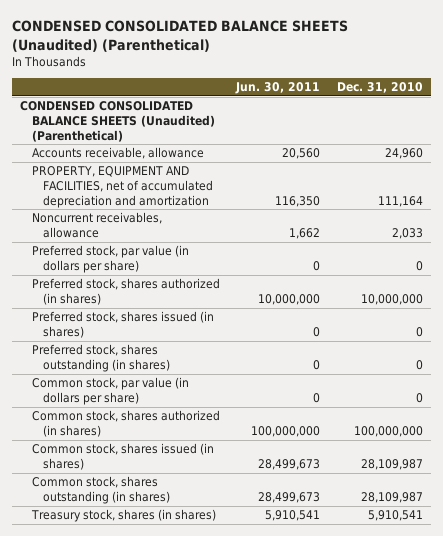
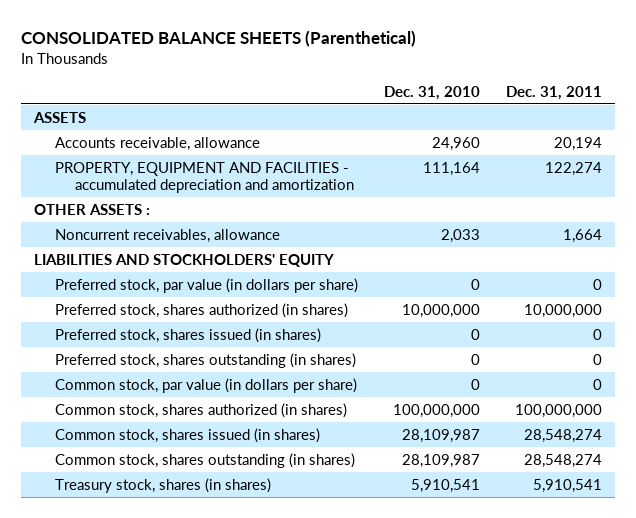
- CONDENSED CONSOLIDATED BALANCE SHEETS (Unaudited) (Parenthetical)
+ CONSOLIDATED BALANCE SHEETS (Parenthetical)
- | Jun. 30, 2011 | Dec. 31, 2010
+ | Dec. 31, 2010 | Dec. 31, 2011
- CONDENSED CONSOLIDATED BALANCE SHEETS (Unaudited) (Parenthetical)
+ ASSETS
- PROPERTY, EQUIPMENT AND FACILITIES, net of accumulated depreciation and amortization | 116,350 | 111,164
+ PROPERTY, EQUIPMENT AND FACILITIES - accumulated depreciation and amortization | 111,164 | 122,274
+ OTHER ASSETS :
+ LIABILITIES AND STOCKHOLDERS' EQUITY

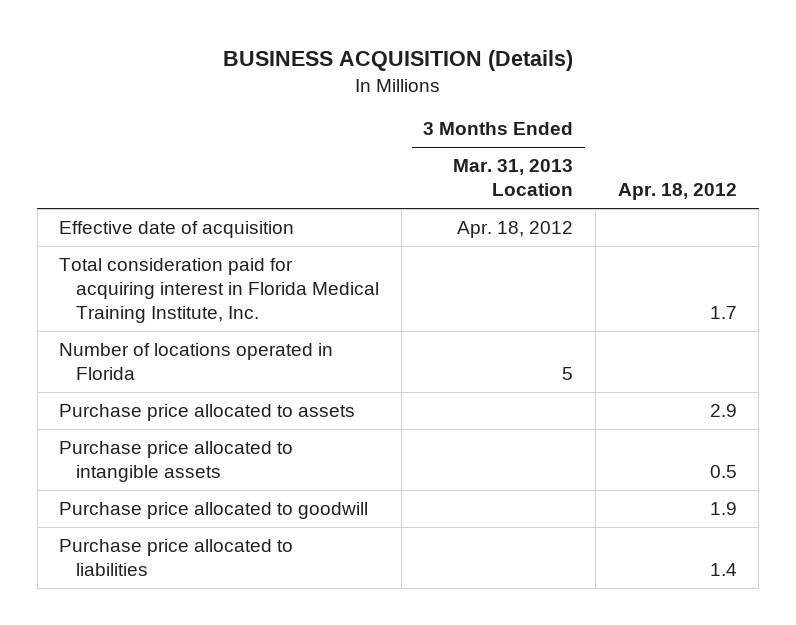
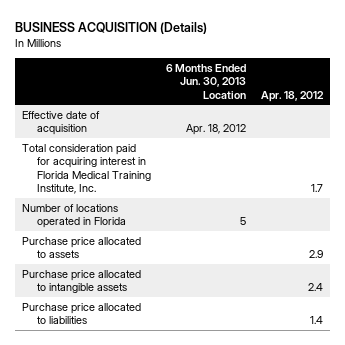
- | 3 Months Ended Mar. 31, 2013 Location | Apr. 18, 2012
+ | 6 Months Ended Jun. 30, 2013 Location | Apr. 18, 2012
- Purchase price allocated to intangible assets | | 0.5
- Purchase price allocated to goodwill | | 1.9
+ Purchase price allocated to intangible assets | | 2.4

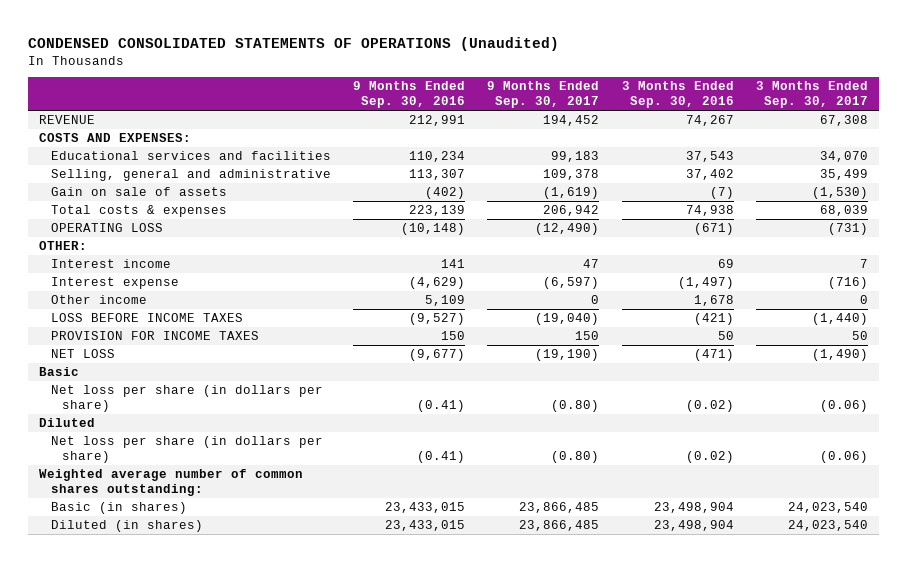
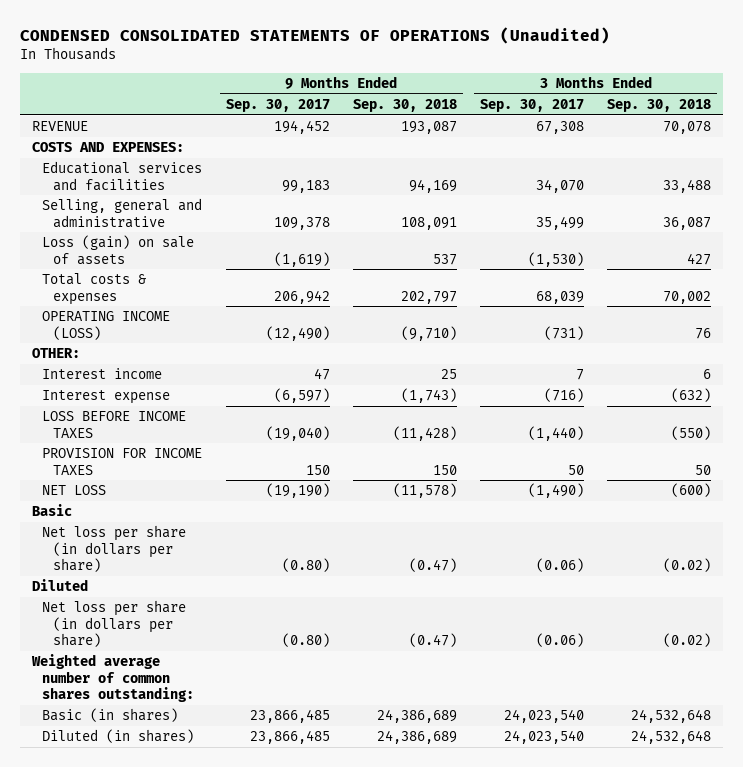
- | 9 Months Ended Sep. 30, 2016 | 9 Months Ended Sep. 30, 2017 | 3 Months Ended Sep. 30, 2016 | 3 Months Ended Sep. 30, 2017
+ | 9 Months Ended Sep. 30, 2017 | 9 Months Ended Sep. 30, 2018 | 3 Months Ended Sep. 30, 2017 | 3 Months Ended Sep. 30, 2018
- Gain on sale of assets | (402) | (1,619) | (7) | (1,530)
+ Loss (gain) on sale of assets | (1,619) | 537 | (1,530) | 427
- OPERATING LOSS | (10,148) | (12,490) | (671) | (731)
+ OPERATING INCOME (LOSS) | (12,490) | (9,710) | (731) | 76
- Other income | 5,109 | 0 | 1,678 | 0

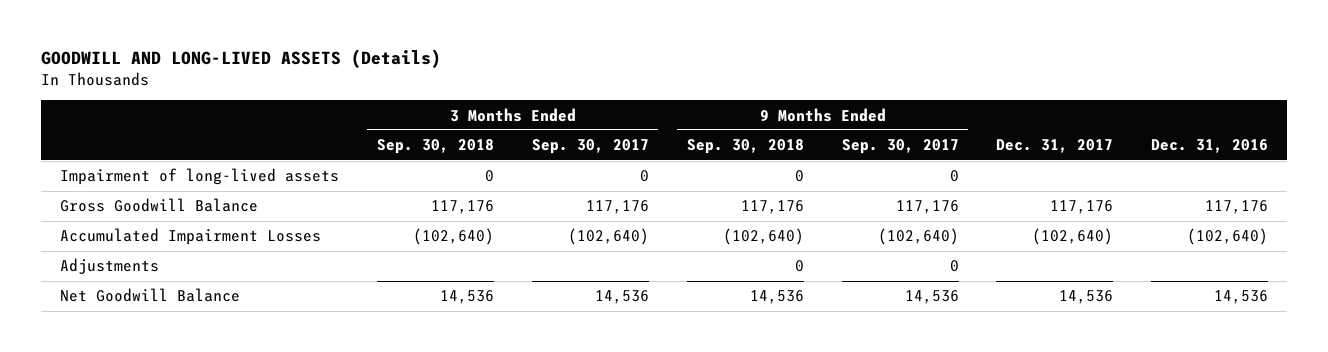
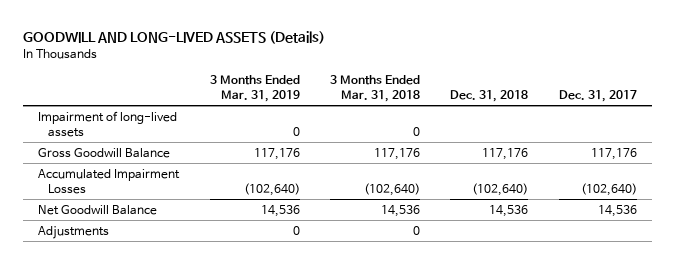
- | 3 Months Ended Sep. 30, 2018 | 3 Months Ended Sep. 30, 2017 | 9 Months Ended Sep. 30, 2018 | 9 Months Ended Sep. 30, 2017 | Dec. 31, 2017 | Dec. 31, 2016
+ | 3 Months Ended Mar. 31, 2019 | 3 Months Ended Mar. 31, 2018 | Dec. 31, 2018 | Dec. 31, 2017
moved down: Adjustments | 0 | 0 | |

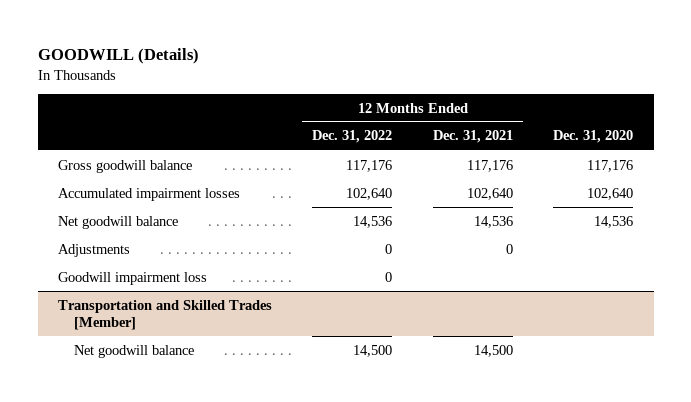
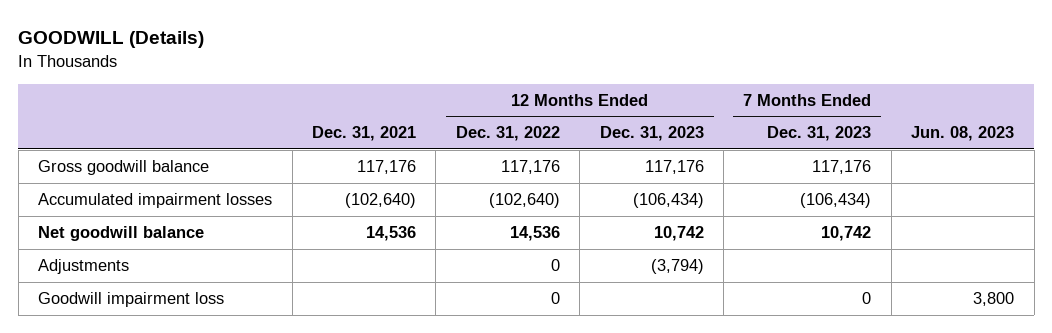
- | 12 Months Ended Dec. 31, 2022 | 12 Months Ended Dec. 31, 2021 | Dec. 31, 2020
+ | Dec. 31, 2021 | 12 Months Ended Dec. 31, 2022 | 12 Months Ended Dec. 31, 2023 | 7 Months Ended Dec. 31, 2023 | Jun. 08, 2023
- Accumulated impairment losses | 102,640 | 102,640 | 102,640
+ Accumulated impairment losses | (102,640) | (102,640) | (106,434) | (106,434) |
- Transportation and Skilled Trades [Member]
- Net goodwill balance | 14,500 | 14,500 |

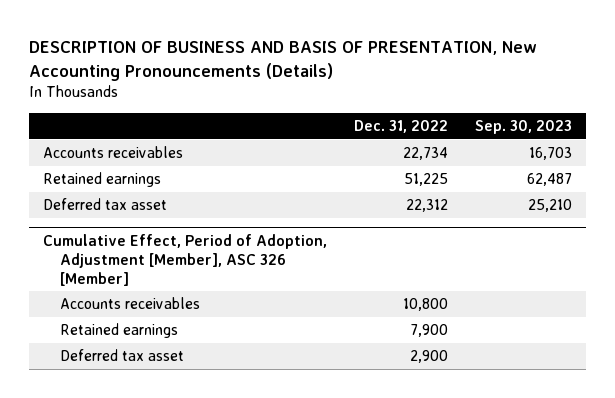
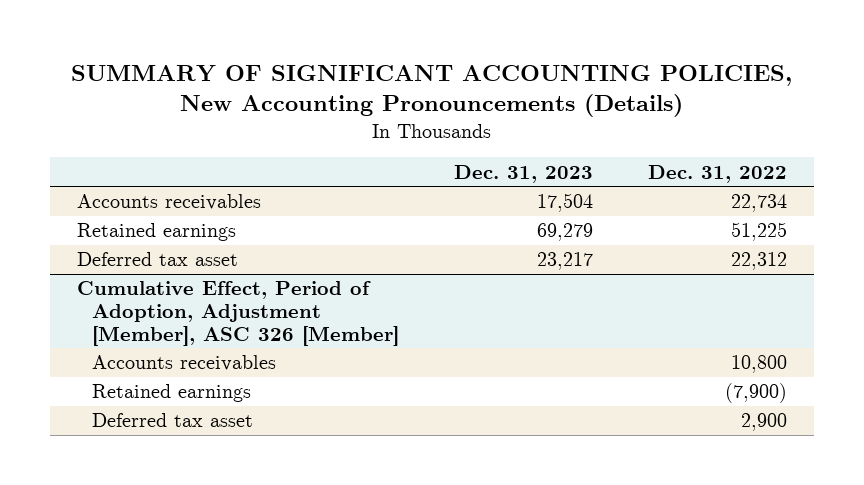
- DESCRIPTION OF BUSINESS AND BASIS OF PRESENTATION, New Accounting Pronouncements (Details)
+ SUMMARY OF SIGNIFICANT ACCOUNTING POLICIES, New Accounting Pronouncements (Details)
- | Dec. 31, 2022 | Sep. 30, 2023
+ | Dec. 31, 2023 | Dec. 31, 2022
@ Cumulative Effect, Period of Adoption, Adjustment [Member], ASC 326 [Member]
- Retained earnings | 7,900 |
+ Retained earnings | | (7,900)

